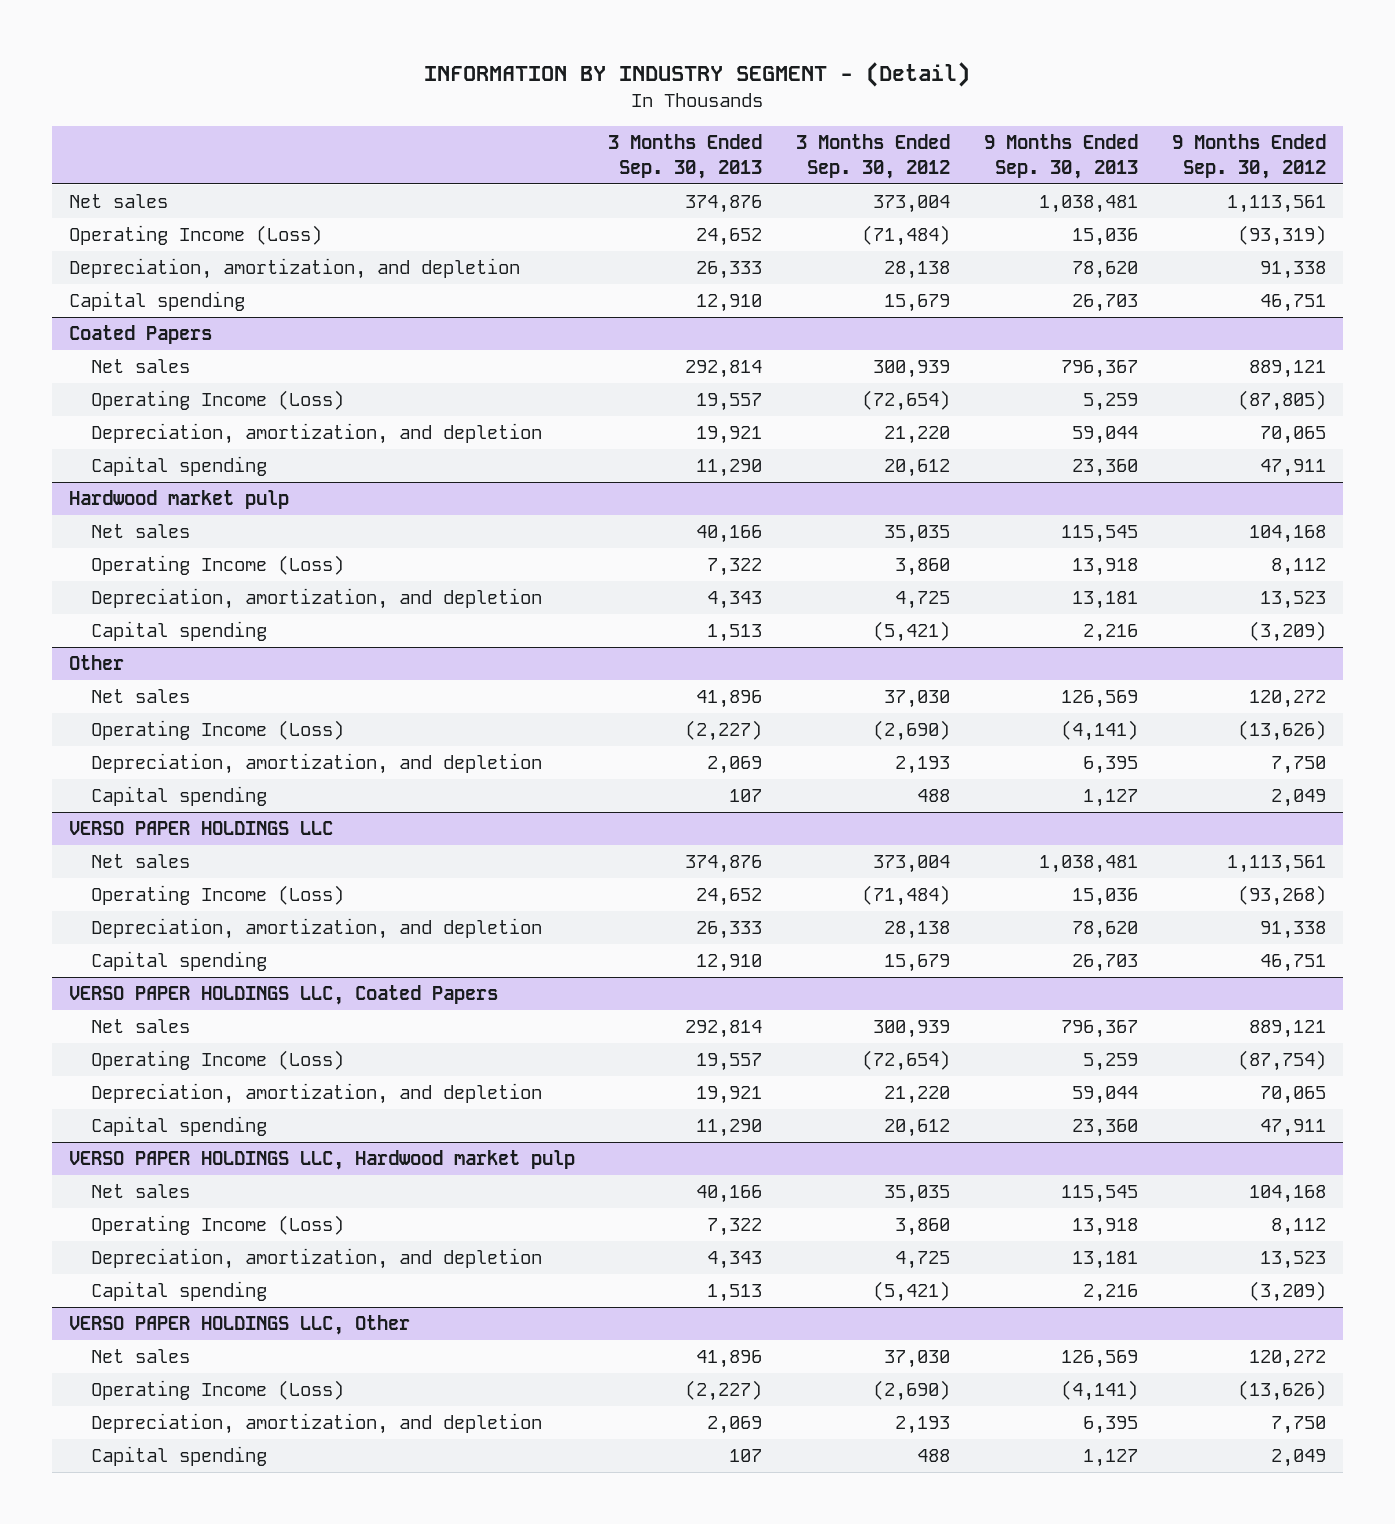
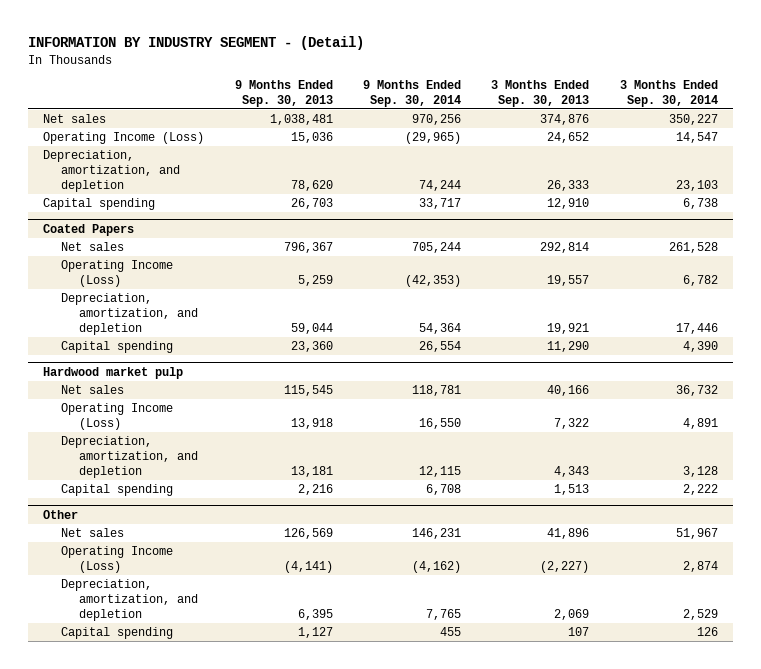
- | 3 Months Ended Sep. 30, 2013 | 3 Months Ended Sep. 30, 2012 | 9 Months Ended Sep. 30, 2013 | 9 Months Ended Sep. 30, 2012
+ | 9 Months Ended Sep. 30, 2013 | 9 Months Ended Sep. 30, 2014 | 3 Months Ended Sep. 30, 2013 | 3 Months Ended Sep. 30, 2014
- VERSO PAPER HOLDINGS LLC
- Net sales | 374,876 | 373,004 | 1,038,481 | 1,113,561
- Operating Income (Loss) | 24,652 | (71,484) | 15,036 | (93,268)
- Depreciation, amortization, and depletion | 26,333 | 28,138 | 78,620 | 91,338
- Capital spending | 12,910 | 15,679 | 26,703 | 46,751
- VERSO PAPER HOLDINGS LLC, Coated Papers
- Net sales | 292,814 | 300,939 | 796,367 | 889,121
- Operating Income (Loss) | 19,557 | (72,654) | 5,259 | (87,754)
- Depreciation, amortization, and depletion | 19,921 | 21,220 | 59,044 | 70,065
- Capital spending | 11,290 | 20,612 | 23,360 | 47,911
- VERSO PAPER HOLDINGS LLC, Hardwood market pulp
- Net sales | 40,166 | 35,035 | 115,545 | 104,168
- Operating Income (Loss) | 7,322 | 3,860 | 13,918 | 8,112
- Depreciation, amortization, and depletion | 4,343 | 4,725 | 13,181 | 13,523
- Capital spending | 1,513 | (5,421) | 2,216 | (3,209)
- VERSO PAPER HOLDINGS LLC, Other
- Net sales | 41,896 | 37,030 | 126,569 | 120,272
- Operating Income (Loss) | (2,227) | (2,690) | (4,141) | (13,626)
- Depreciation, amortization, and depletion | 2,069 | 2,193 | 6,395 | 7,750
- Capital spending | 107 | 488 | 1,127 | 2,049

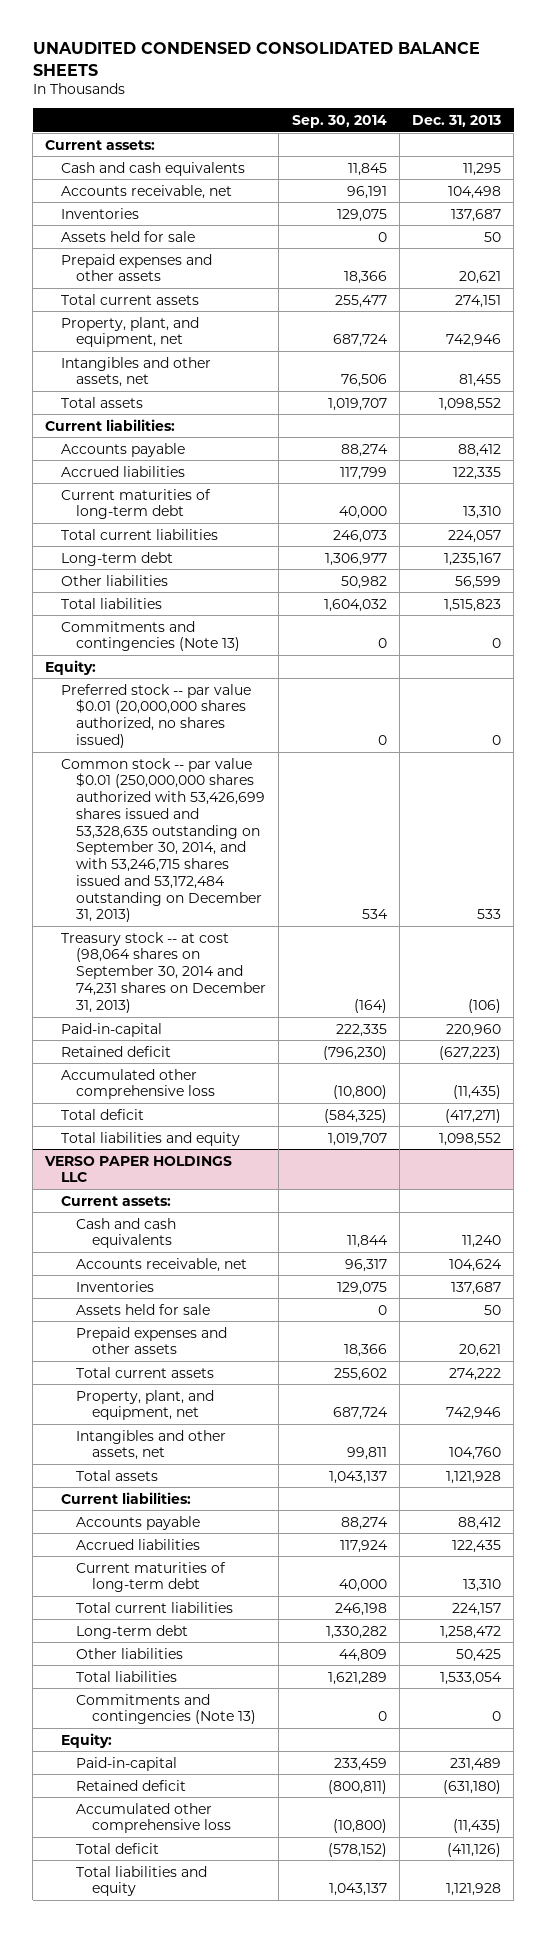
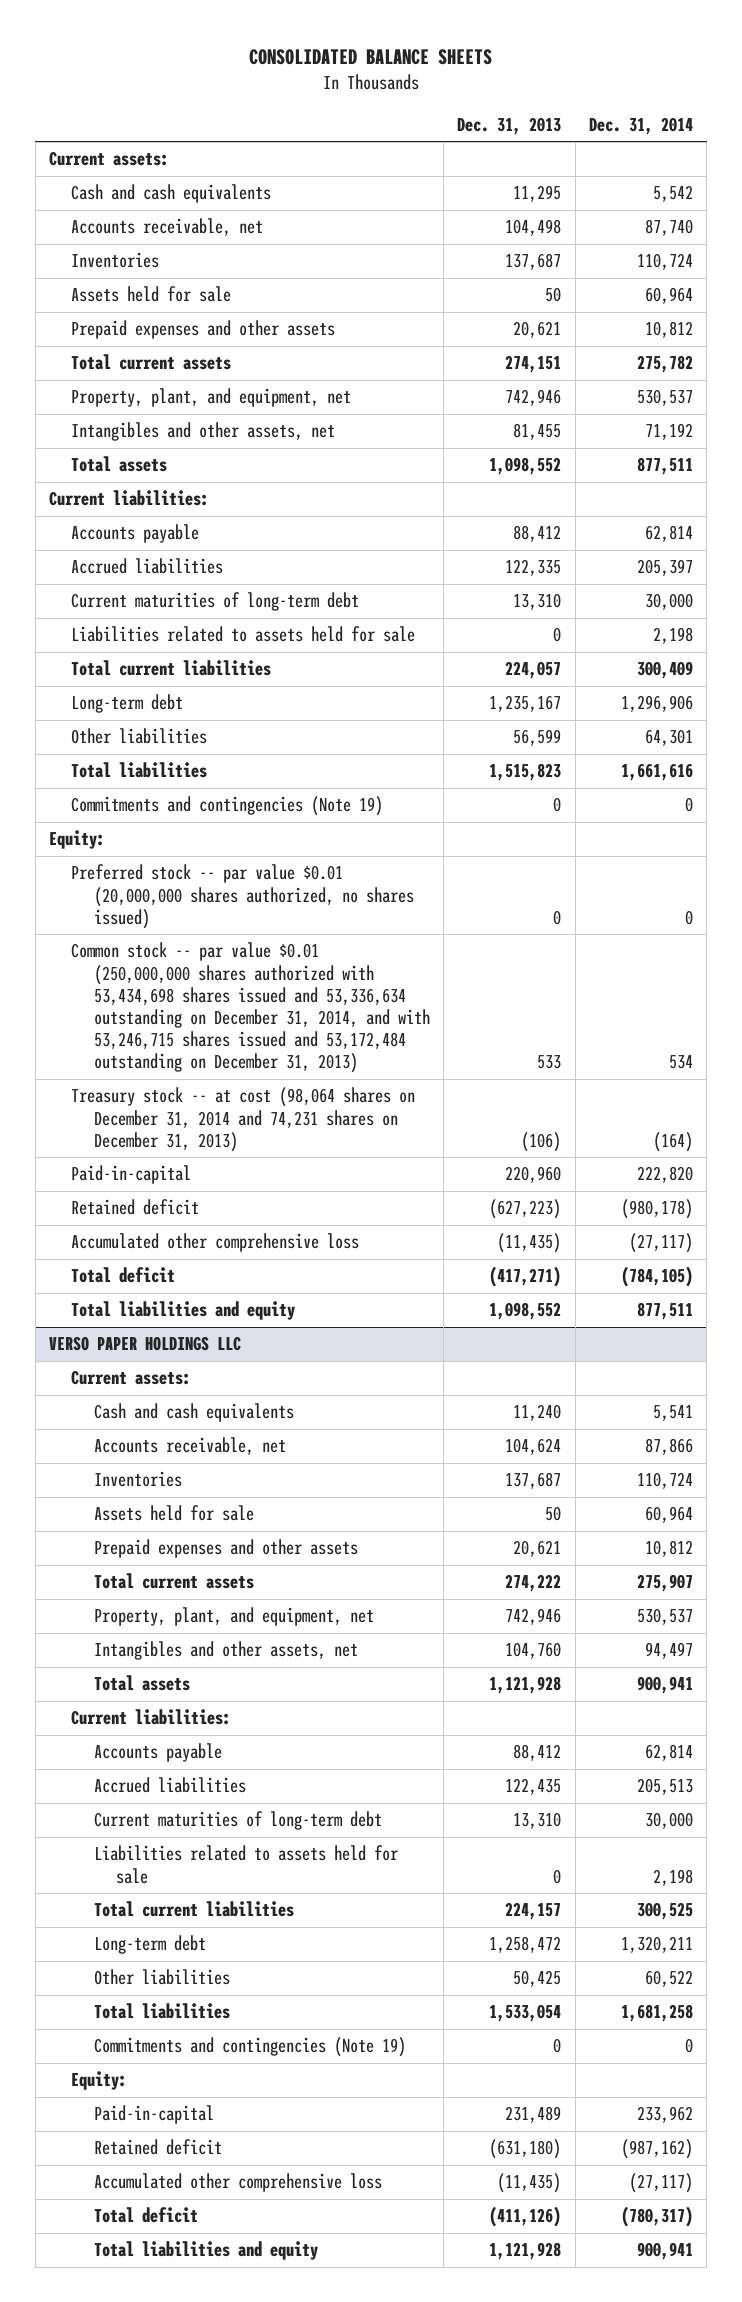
- UNAUDITED CONDENSED CONSOLIDATED BALANCE SHEETS
+ CONSOLIDATED BALANCE SHEETS
- | Sep. 30, 2014 | Dec. 31, 2013
+ | Dec. 31, 2013 | Dec. 31, 2014
+ Liabilities related to assets held for sale | 0 | 2,198
- Commitments and contingencies (Note 13) | 0 | 0
+ Commitments and contingencies (Note 19) | 0 | 0
- Common stock -- par value $0.01 (250,000,000 shares authorized with 53,426,699 shares issued and 53,328,635 outstanding on September 30, 2014, and with 53,246,715 shares issued and 53,172,484 outstanding on December 31, 2013) | 534 | 533
- Treasury stock -- at cost (98,064 shares on September 30, 2014 and 74,231 shares on December 31, 2013) | (164) | (106)
+ Common stock -- par value $0.01 (250,000,000 shares authorized with 53,434,698 shares issued and 53,336,634 outstanding on December 31, 2014, and with 53,246,715 shares issued and 53,172,484 outstanding on December 31, 2013) | 533 | 534
+ Treasury stock -- at cost (98,064 shares on December 31, 2014 and 74,231 shares on December 31, 2013) | (106) | (164)
@ VERSO PAPER HOLDINGS LLC
+ Liabilities related to assets held for sale | 0 | 2,198
- Commitments and contingencies (Note 13) | 0 | 0
+ Commitments and contingencies (Note 19) | 0 | 0

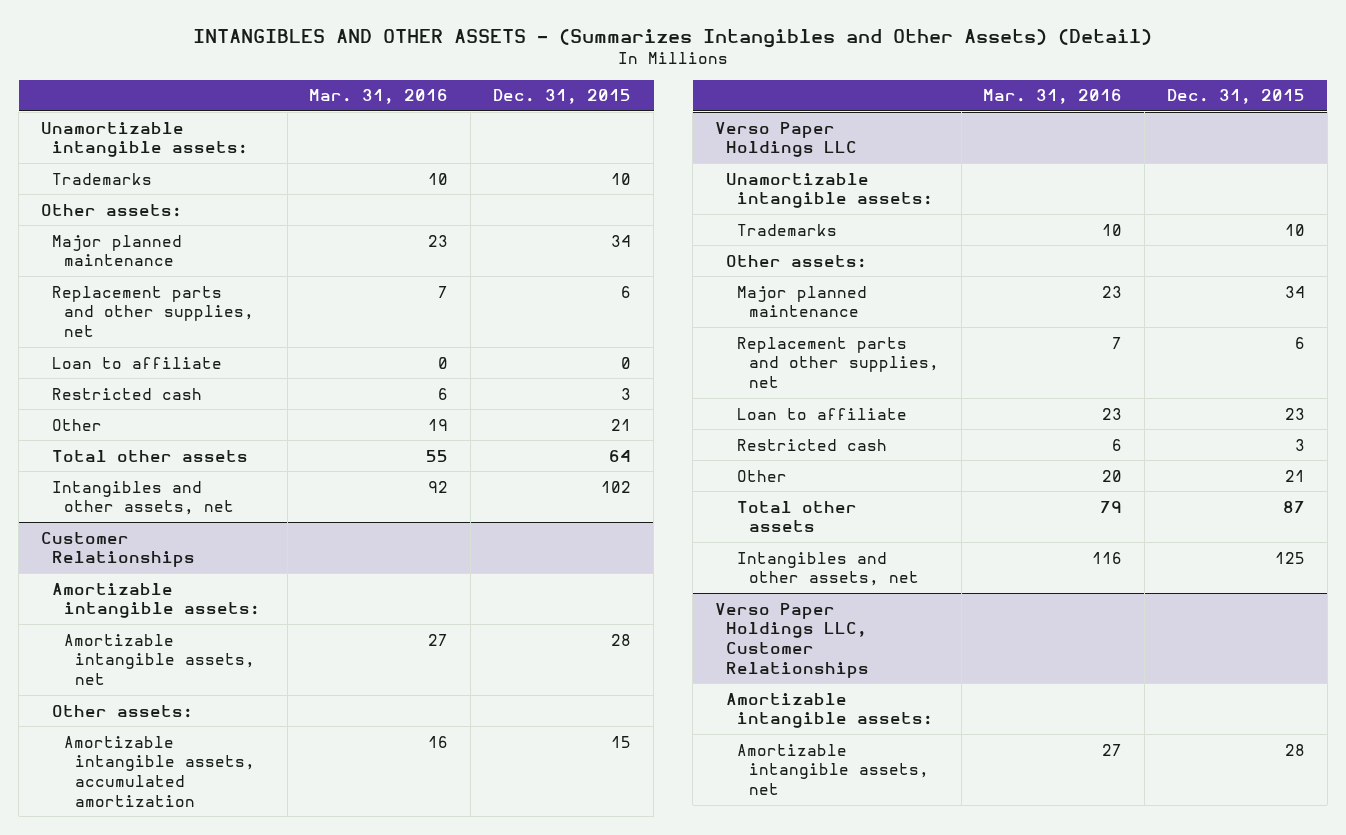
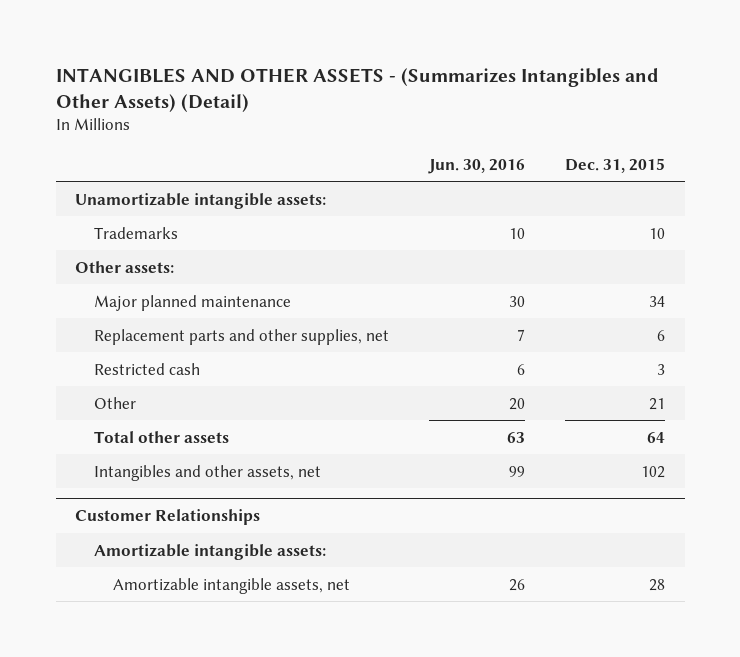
- | Mar. 31, 2016 | Dec. 31, 2015
+ | Jun. 30, 2016 | Dec. 31, 2015
- Loan to affiliate | 0 | 0
@ Customer Relationships
- Other assets:
- Amortizable intangible assets, accumulated amortization | 16 | 15
- Verso Paper Holdings LLC
- Unamortizable intangible assets:
- Trademarks | 10 | 10
- Other assets:
- Major planned maintenance | 23 | 34
- Replacement parts and other supplies, net | 7 | 6
- Loan to affiliate | 23 | 23
- Restricted cash | 6 | 3
- Other | 20 | 21
- Total other assets | 79 | 87
- Intangibles and other assets, net | 116 | 125
- Verso Paper Holdings LLC, Customer Relationships
- Amortizable intangible assets:
- Amortizable intangible assets, net | 27 | 28

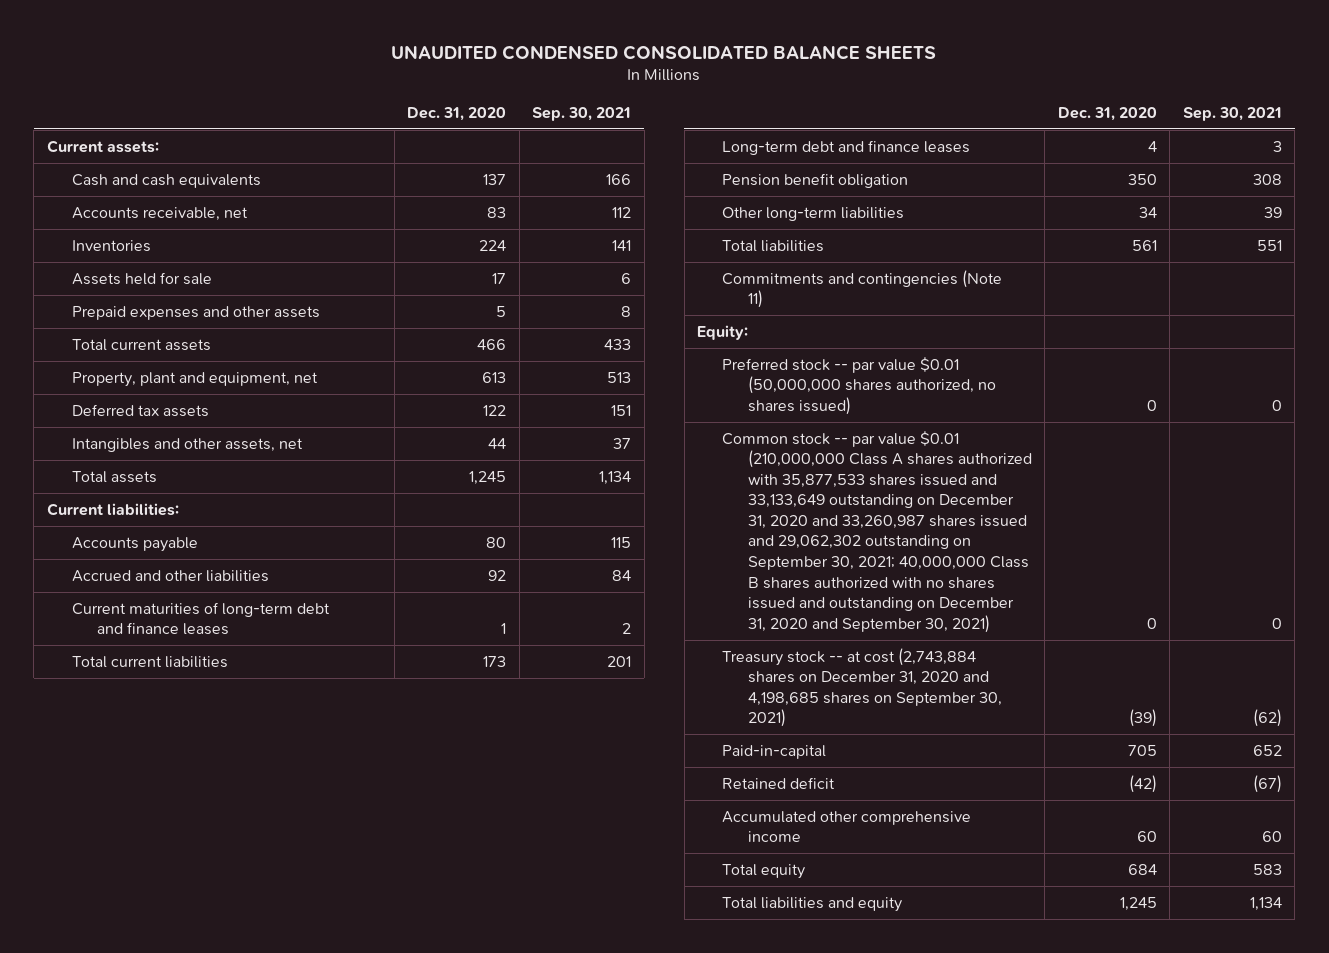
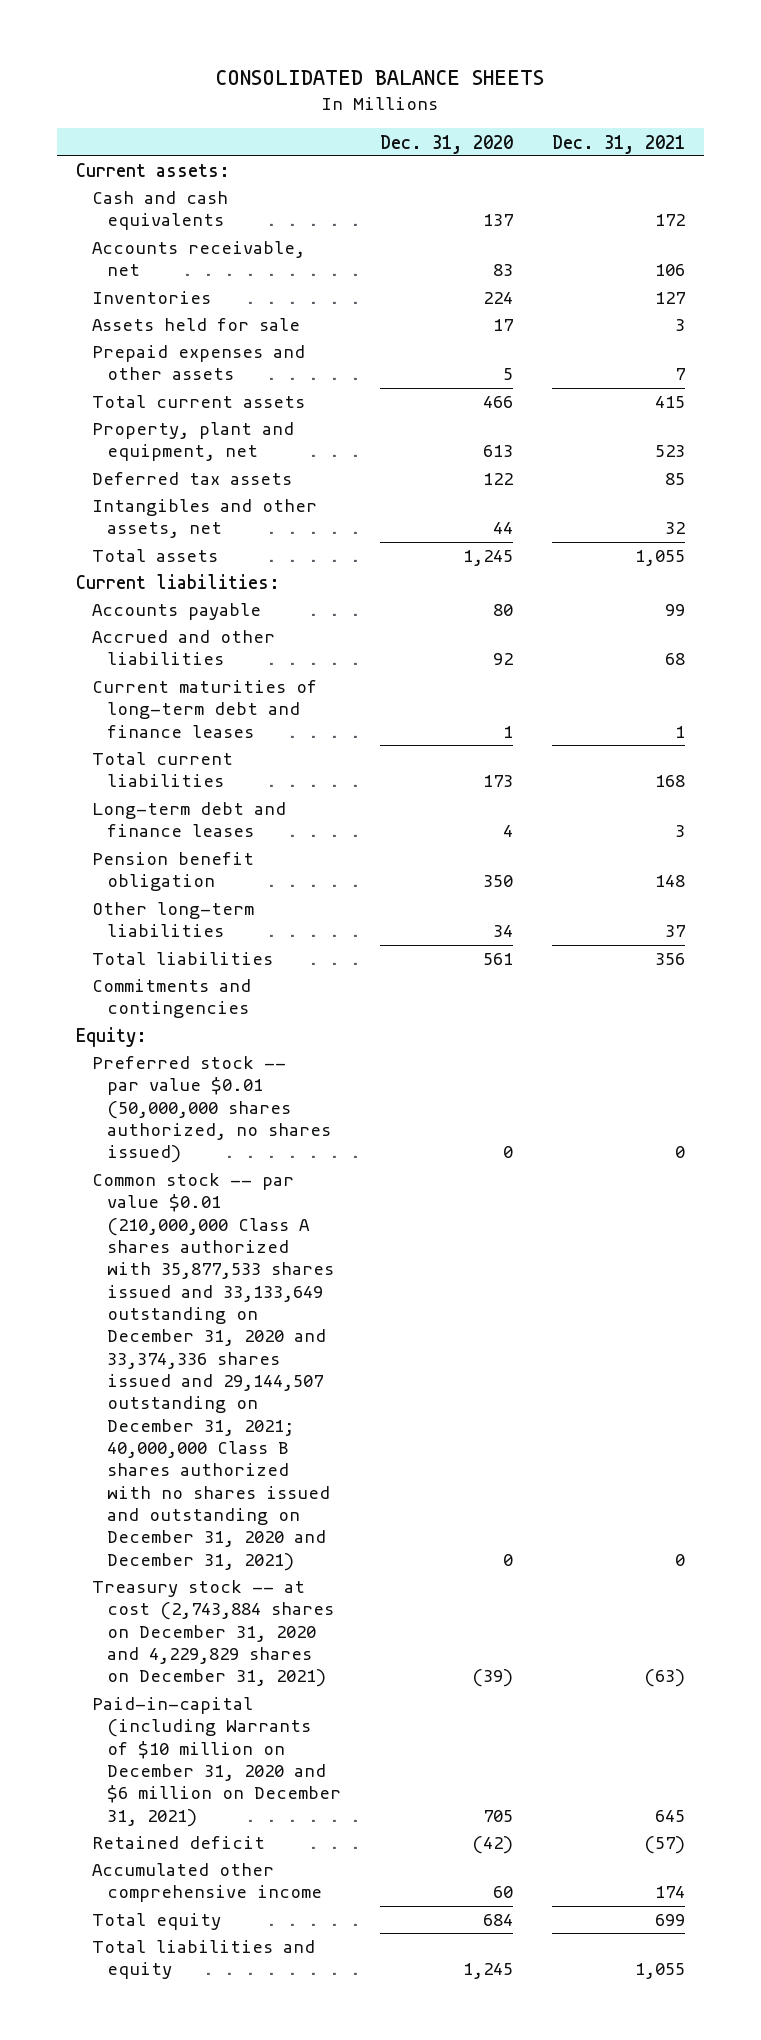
- UNAUDITED CONDENSED CONSOLIDATED BALANCE SHEETS
+ CONSOLIDATED BALANCE SHEETS
- | Dec. 31, 2020 | Sep. 30, 2021
+ | Dec. 31, 2020 | Dec. 31, 2021
- Commitments and contingencies (Note 11)
+ Commitments and contingencies
- Common stock -- par value $0.01 (210,000,000 Class A shares authorized with 35,877,533 shares issued and 33,133,649 outstanding on December 31, 2020 and 33,260,987 shares issued and 29,062,302 outstanding on September 30, 2021; 40,000,000 Class B shares authorized with no shares issued and outstanding on December 31, 2020 and September 30, 2021) | 0 | 0
- Treasury stock -- at cost (2,743,884 shares on December 31, 2020 and 4,198,685 shares on September 30, 2021) | (39) | (62)
- Paid-in-capital | 705 | 652
+ Common stock -- par value $0.01 (210,000,000 Class A shares authorized with 35,877,533 shares issued and 33,133,649 outstanding on December 31, 2020 and 33,374,336 shares issued and 29,144,507 outstanding on December 31, 2021; 40,000,000 Class B shares authorized with no shares issued and outstanding on December 31, 2020 and December 31, 2021) | 0 | 0
+ Treasury stock -- at cost (2,743,884 shares on December 31, 2020 and 4,229,829 shares on December 31, 2021) | (39) | (63)
+ Paid-in-capital (including Warrants of $10 million on December 31, 2020 and $6 million on December 31, 2021) | 705 | 645

